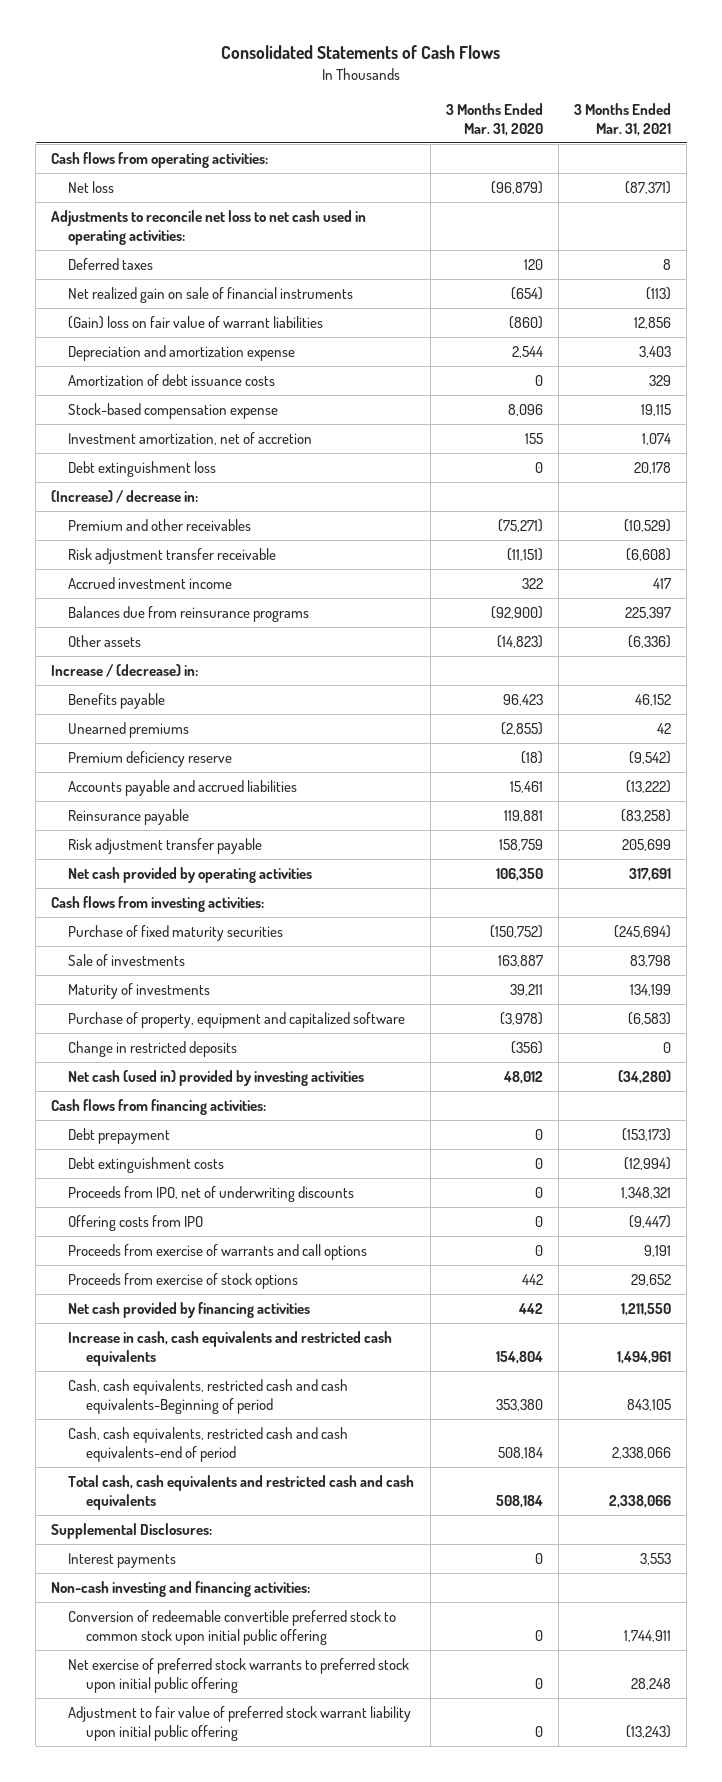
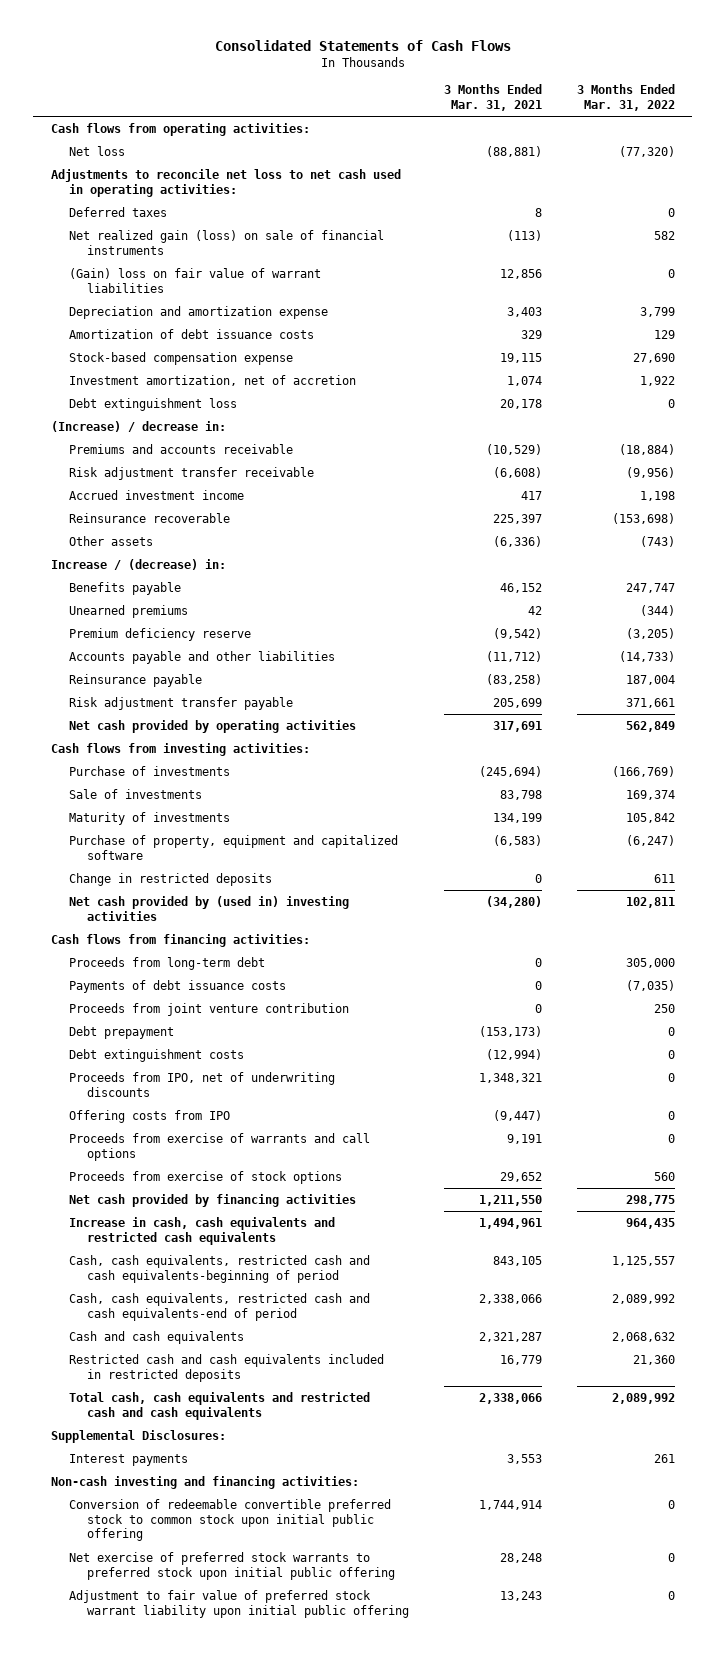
- | 3 Months Ended Mar. 31, 2020 | 3 Months Ended Mar. 31, 2021
+ | 3 Months Ended Mar. 31, 2021 | 3 Months Ended Mar. 31, 2022
- Net loss | (96,879) | (87,371)
+ Net loss | (88,881) | (77,320)
- Net realized gain on sale of financial instruments | (654) | (113)
+ Net realized gain (loss) on sale of financial instruments | (113) | 582
- Premium and other receivables | (75,271) | (10,529)
+ Premiums and accounts receivable | (10,529) | (18,884)
- Balances due from reinsurance programs | (92,900) | 225,397
+ Reinsurance recoverable | 225,397 | (153,698)
- Accounts payable and accrued liabilities | 15,461 | (13,222)
+ Accounts payable and other liabilities | (11,712) | (14,733)
- Purchase of fixed maturity securities | (150,752) | (245,694)
+ Purchase of investments | (245,694) | (166,769)
- Net cash (used in) provided by investing activities | 48,012 | (34,280)
+ Net cash provided by (used in) investing activities | (34,280) | 102,811
+ Proceeds from long-term debt | 0 | 305,000
+ Payments of debt issuance costs | 0 | (7,035)
+ Proceeds from joint venture contribution | 0 | 250
- Cash, cash equivalents, restricted cash and cash equivalents-Beginning of period | 353,380 | 843,105
+ Cash, cash equivalents, restricted cash and cash equivalents-beginning of period | 843,105 | 1,125,557
+ Cash and cash equivalents | 2,321,287 | 2,068,632
+ Restricted cash and cash equivalents included in restricted deposits | 16,779 | 21,360
- Conversion of redeemable convertible preferred stock to common stock upon initial public offering | 0 | 1,744,911
+ Conversion of redeemable convertible preferred stock to common stock upon initial public offering | 1,744,914 | 0
- Adjustment to fair value of preferred stock warrant liability upon initial public offering | 0 | (13,243)
+ Adjustment to fair value of preferred stock warrant liability upon initial public offering | 13,243 | 0

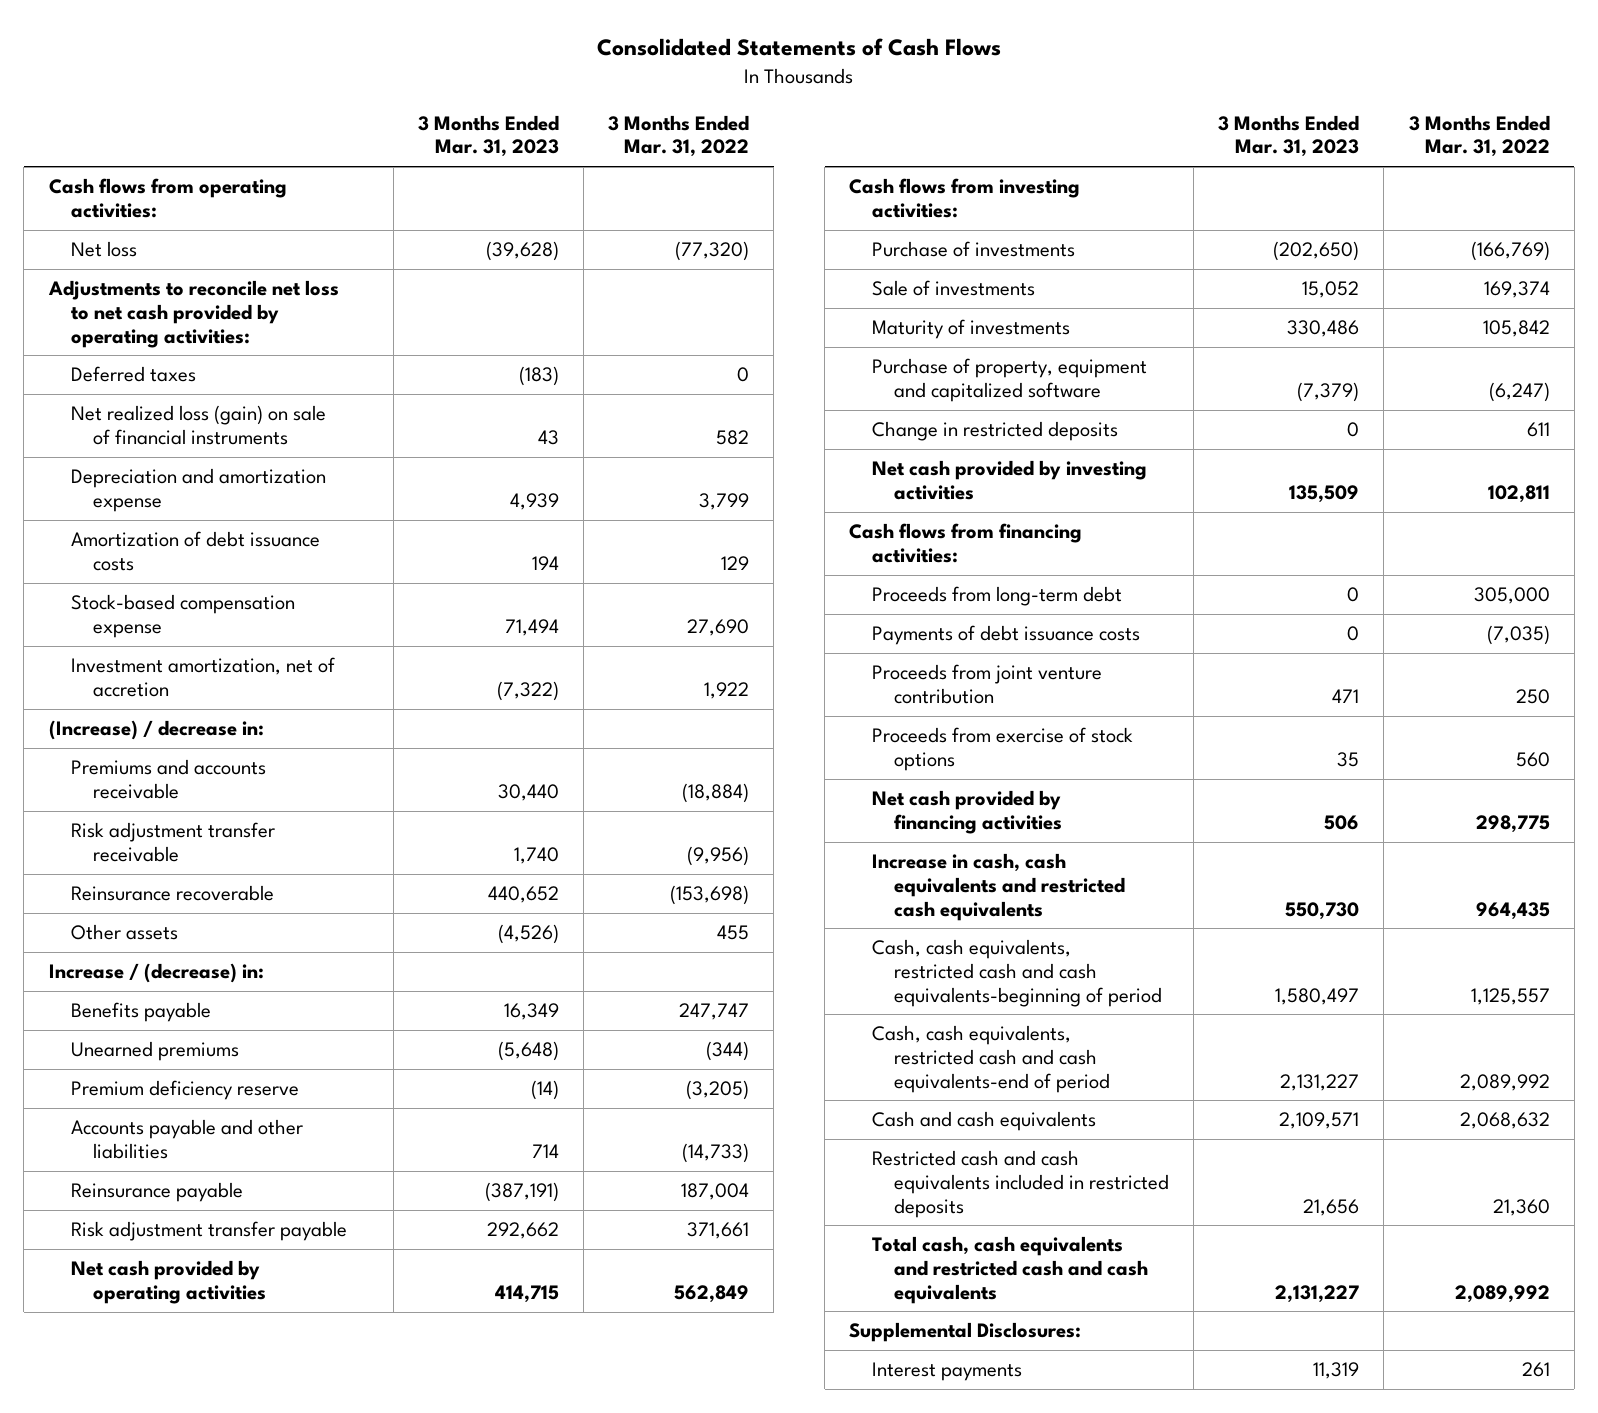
- | 3 Months Ended Mar. 31, 2021 | 3 Months Ended Mar. 31, 2022
+ | 3 Months Ended Mar. 31, 2023 | 3 Months Ended Mar. 31, 2022
- Adjustments to reconcile net loss to net cash used in operating activities:
+ Adjustments to reconcile net loss to net cash provided by operating activities:
- Net realized gain (loss) on sale of financial instruments | (113) | 582
- (Gain) loss on fair value of warrant liabilities | 12,856 | 0
+ Net realized loss (gain) on sale of financial instruments | 43 | 582
- Debt extinguishment loss | 20,178 | 0
- Accrued investment income | 417 | 1,198
- Other assets | (6,336) | (743)
+ Other assets | (4,526) | 455
- Net cash provided by (used in) investing activities | (34,280) | 102,811
+ Net cash provided by investing activities | 135,509 | 102,811
- Debt prepayment | (153,173) | 0
- Debt extinguishment costs | (12,994) | 0
- Proceeds from IPO, net of underwriting discounts | 1,348,321 | 0
- Offering costs from IPO | (9,447) | 0
- Proceeds from exercise of warrants and call options | 9,191 | 0
- Non-cash investing and financing activities:
- Conversion of redeemable convertible preferred stock to common stock upon initial public offering | 1,744,914 | 0
- Net exercise of preferred stock warrants to preferred stock upon initial public offering | 28,248 | 0
- Adjustment to fair value of preferred stock warrant liability upon initial public offering | 13,243 | 0

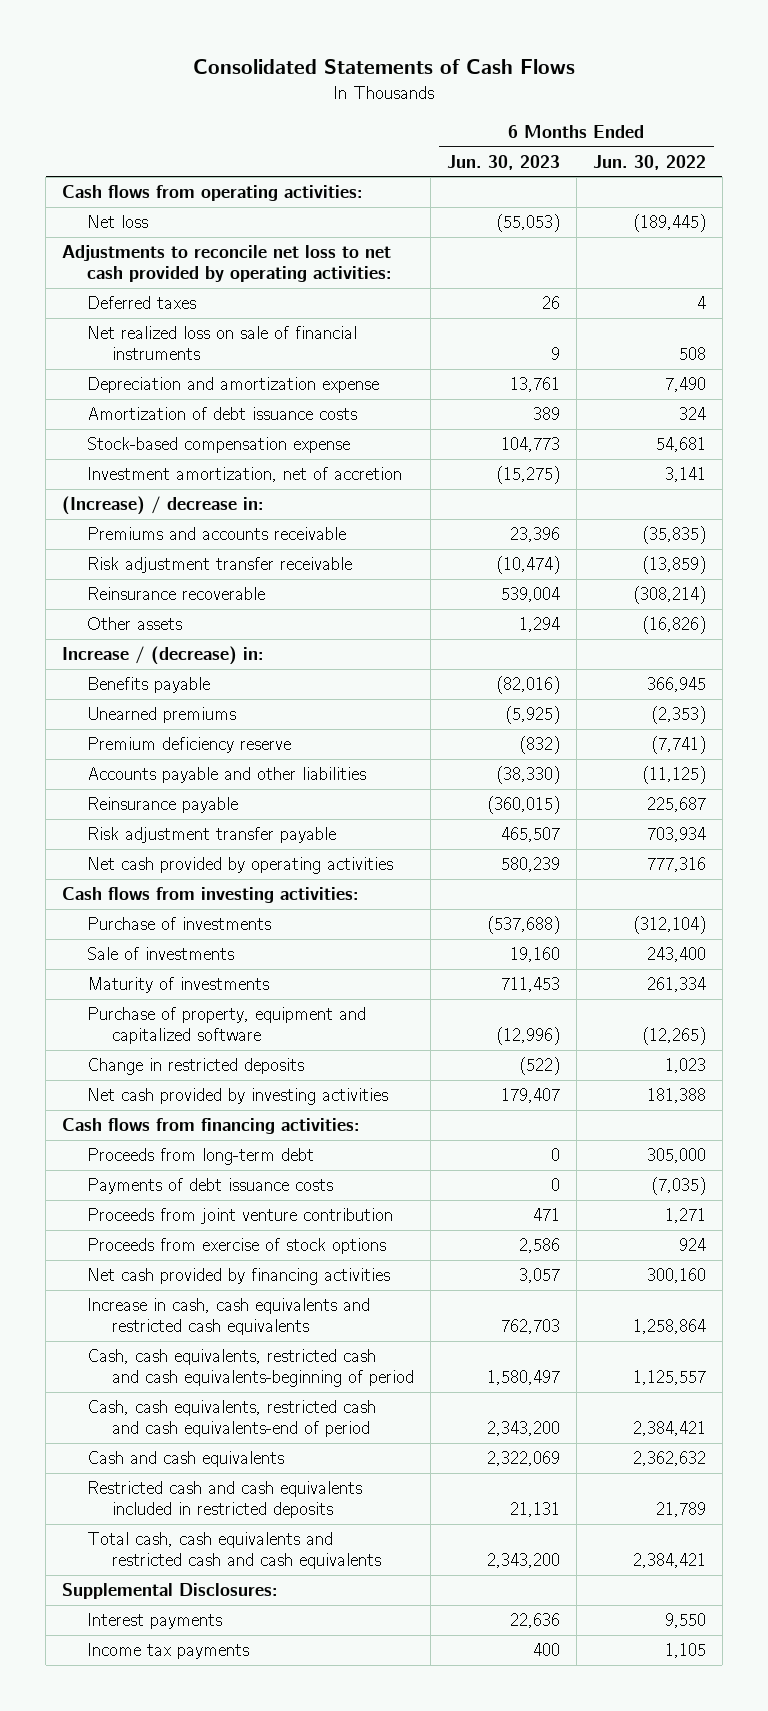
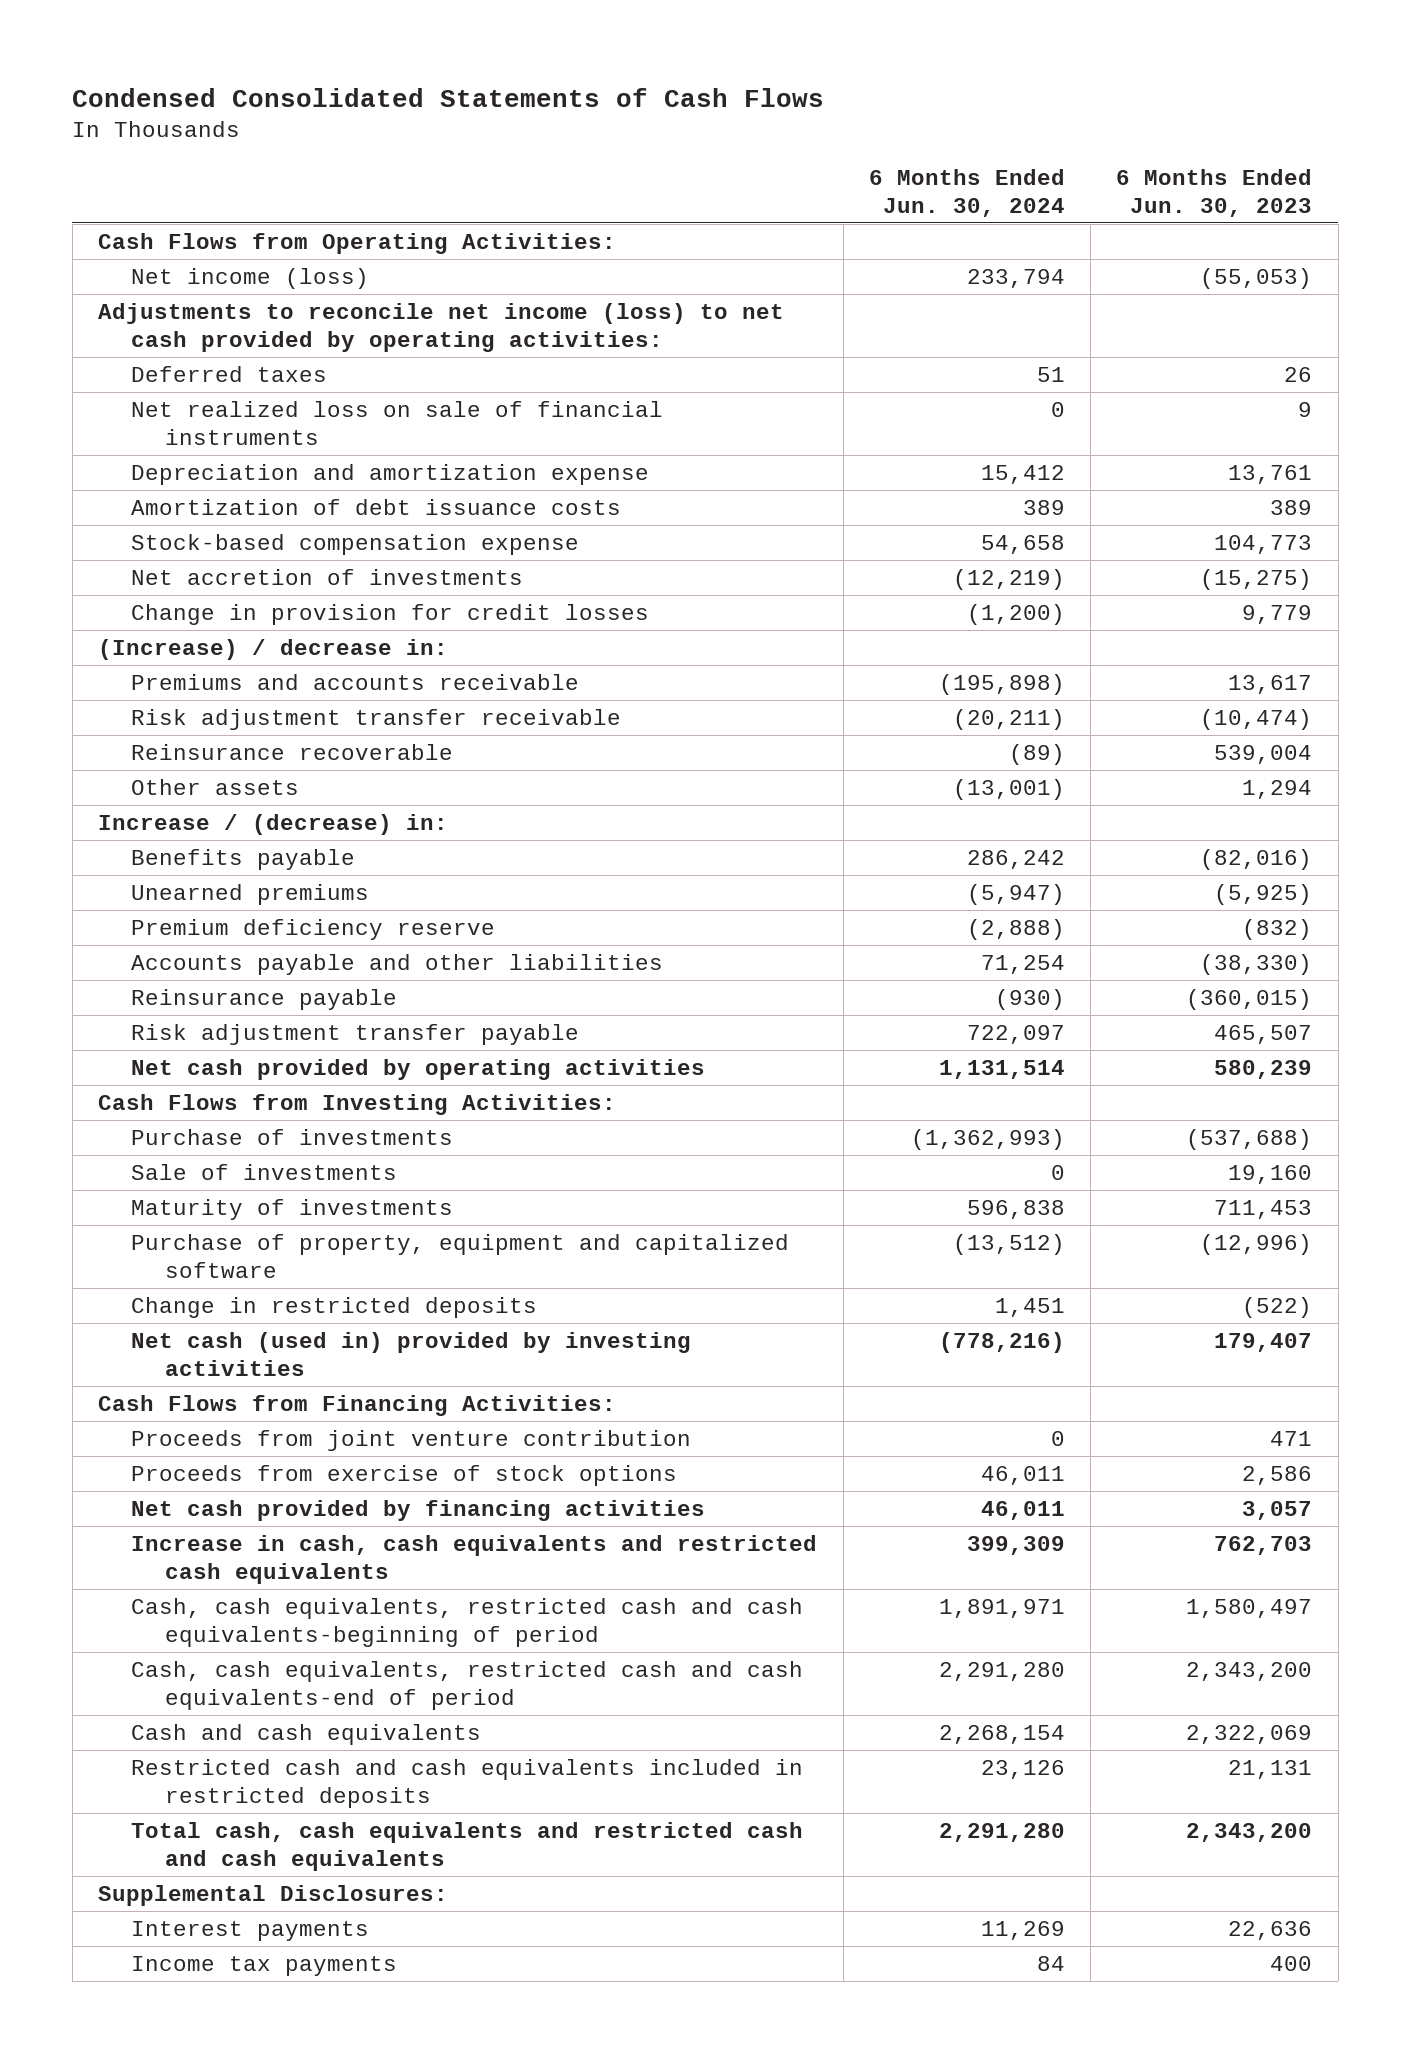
- Consolidated Statements of Cash Flows
+ Condensed Consolidated Statements of Cash Flows
- | 6 Months Ended Jun. 30, 2023 | 6 Months Ended Jun. 30, 2022
+ | 6 Months Ended Jun. 30, 2024 | 6 Months Ended Jun. 30, 2023
- Cash flows from operating activities:
- Net loss | (55,053) | (189,445)
- Adjustments to reconcile net loss to net cash provided by operating activities:
+ Cash Flows from Operating Activities:
+ Net income (loss) | 233,794 | (55,053)
+ Adjustments to reconcile net income (loss) to net cash provided by operating activities:
- Investment amortization, net of accretion | (15,275) | 3,141
+ Net accretion of investments | (12,219) | (15,275)
+ Change in provision for credit losses | (1,200) | 9,779
- Premiums and accounts receivable | 23,396 | (35,835)
+ Premiums and accounts receivable | (195,898) | 13,617
- Cash flows from investing activities:
+ Cash Flows from Investing Activities:
- Net cash provided by investing activities | 179,407 | 181,388
- Cash flows from financing activities:
- Proceeds from long-term debt | 0 | 305,000
- Payments of debt issuance costs | 0 | (7,035)
+ Net cash (used in) provided by investing activities | (778,216) | 179,407
+ Cash Flows from Financing Activities:

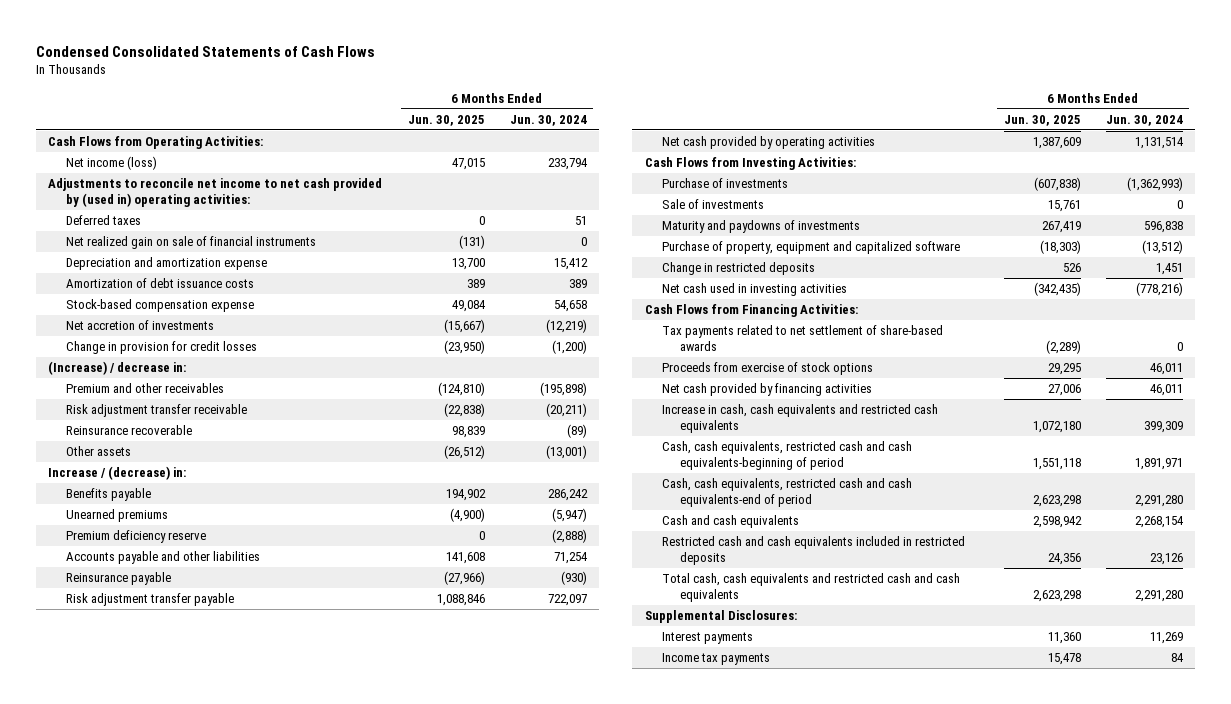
- | 6 Months Ended Jun. 30, 2024 | 6 Months Ended Jun. 30, 2023
+ | 6 Months Ended Jun. 30, 2025 | 6 Months Ended Jun. 30, 2024
- Adjustments to reconcile net income (loss) to net cash provided by operating activities:
+ Adjustments to reconcile net income to net cash provided by (used in) operating activities:
- Net realized loss on sale of financial instruments | 0 | 9
+ Net realized gain on sale of financial instruments | (131) | 0
- Premiums and accounts receivable | (195,898) | 13,617
+ Premium and other receivables | (124,810) | (195,898)
- Maturity of investments | 596,838 | 711,453
+ Maturity and paydowns of investments | 267,419 | 596,838
- Net cash (used in) provided by investing activities | (778,216) | 179,407
+ Net cash used in investing activities | (342,435) | (778,216)
- Proceeds from joint venture contribution | 0 | 471
+ Tax payments related to net settlement of share-based awards | (2,289) | 0

